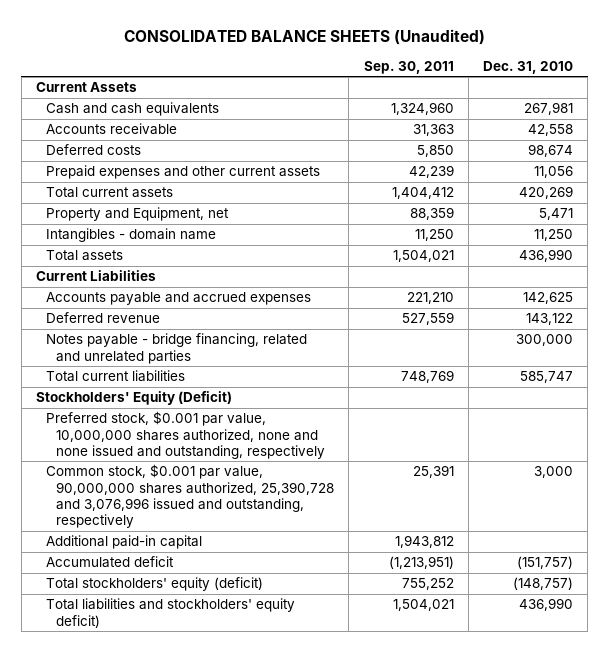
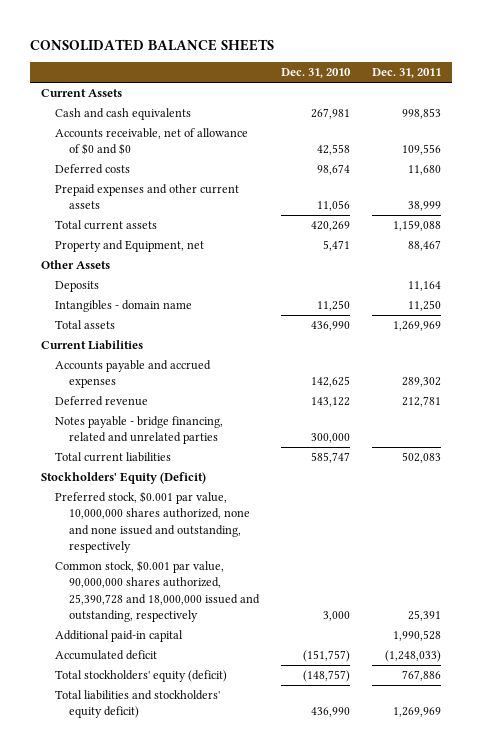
- CONSOLIDATED BALANCE SHEETS (Unaudited)
+ CONSOLIDATED BALANCE SHEETS
- | Sep. 30, 2011 | Dec. 31, 2010
+ | Dec. 31, 2010 | Dec. 31, 2011
- Accounts receivable | 31,363 | 42,558
+ Accounts receivable, net of allowance of $0 and $0 | 42,558 | 109,556
+ Other Assets
+ Deposits | | 11,164
- Common stock, $0.001 par value, 90,000,000 shares authorized, 25,390,728 and 3,076,996 issued and outstanding, respectively | 25,391 | 3,000
+ Common stock, $0.001 par value, 90,000,000 shares authorized, 25,390,728 and 18,000,000 issued and outstanding, respectively | 3,000 | 25,391

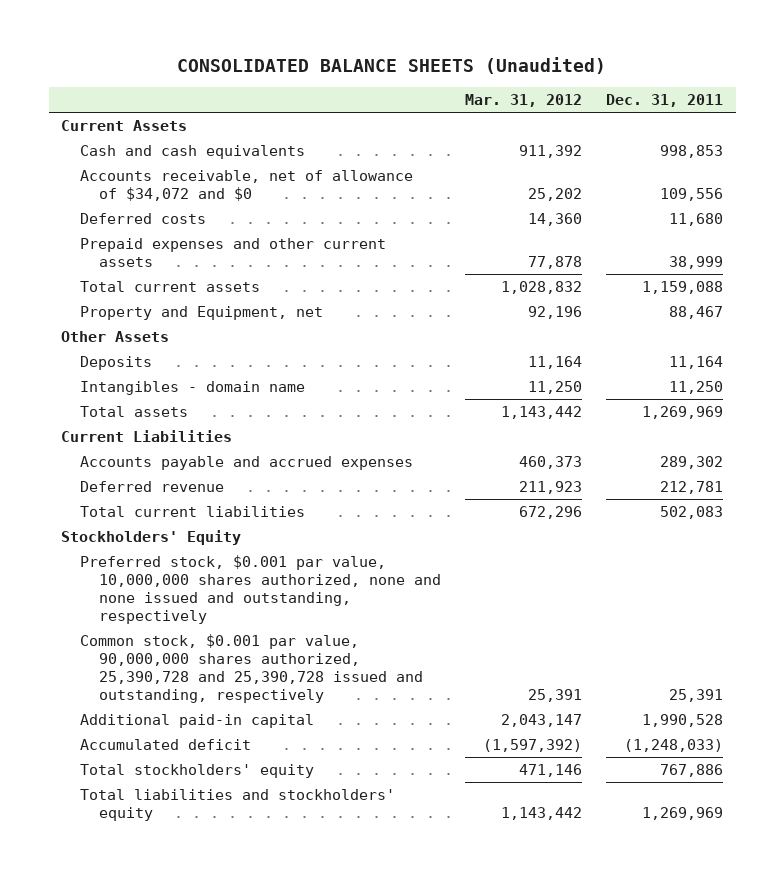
- CONSOLIDATED BALANCE SHEETS
+ CONSOLIDATED BALANCE SHEETS (Unaudited)
- | Dec. 31, 2010 | Dec. 31, 2011
+ | Mar. 31, 2012 | Dec. 31, 2011
- Accounts receivable, net of allowance of $0 and $0 | 42,558 | 109,556
+ Accounts receivable, net of allowance of $34,072 and $0 | 25,202 | 109,556
- Notes payable - bridge financing, related and unrelated parties | 300,000 |
- Stockholders' Equity (Deficit)
+ Stockholders' Equity
- Common stock, $0.001 par value, 90,000,000 shares authorized, 25,390,728 and 18,000,000 issued and outstanding, respectively | 3,000 | 25,391
+ Common stock, $0.001 par value, 90,000,000 shares authorized, 25,390,728 and 25,390,728 issued and outstanding, respectively | 25,391 | 25,391
- Total stockholders' equity (deficit) | (148,757) | 767,886
- Total liabilities and stockholders' equity deficit) | 436,990 | 1,269,969
+ Total stockholders' equity | 471,146 | 767,886
+ Total liabilities and stockholders' equity | 1,143,442 | 1,269,969

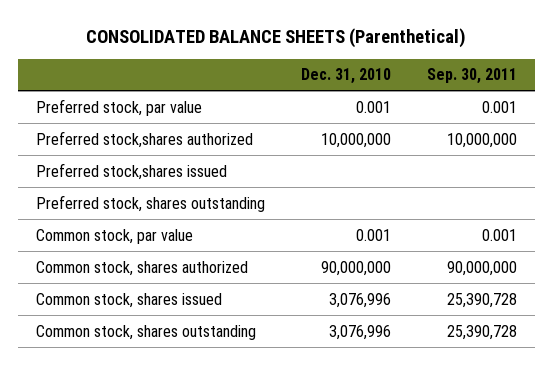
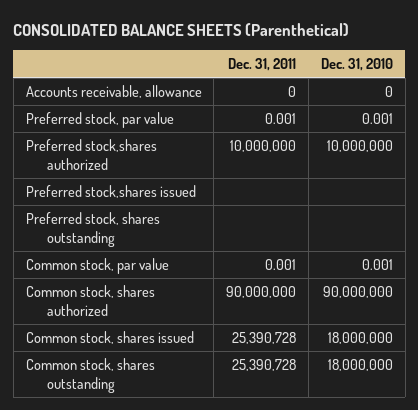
- | Dec. 31, 2010 | Sep. 30, 2011
+ | Dec. 31, 2011 | Dec. 31, 2010
+ Accounts receivable, allowance | 0 | 0
- Common stock, shares issued | 3,076,996 | 25,390,728
- Common stock, shares outstanding | 3,076,996 | 25,390,728
+ Common stock, shares issued | 25,390,728 | 18,000,000
+ Common stock, shares outstanding | 25,390,728 | 18,000,000

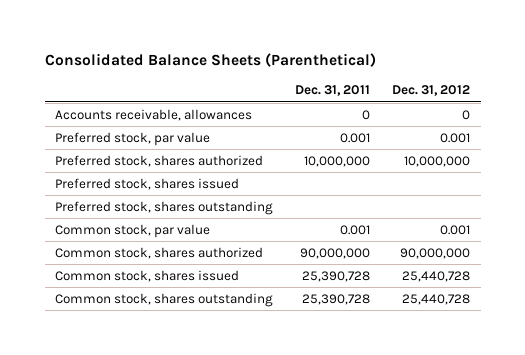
- CONSOLIDATED BALANCE SHEETS (Parenthetical)
+ Consolidated Balance Sheets (Parenthetical)
- | Dec. 31, 2011 | Dec. 31, 2010
+ | Dec. 31, 2011 | Dec. 31, 2012
- Accounts receivable, allowance | 0 | 0
+ Accounts receivable, allowances | 0 | 0
- Preferred stock,shares authorized | 10,000,000 | 10,000,000
- Preferred stock,shares issued
+ Preferred stock, shares authorized | 10,000,000 | 10,000,000
+ Preferred stock, shares issued

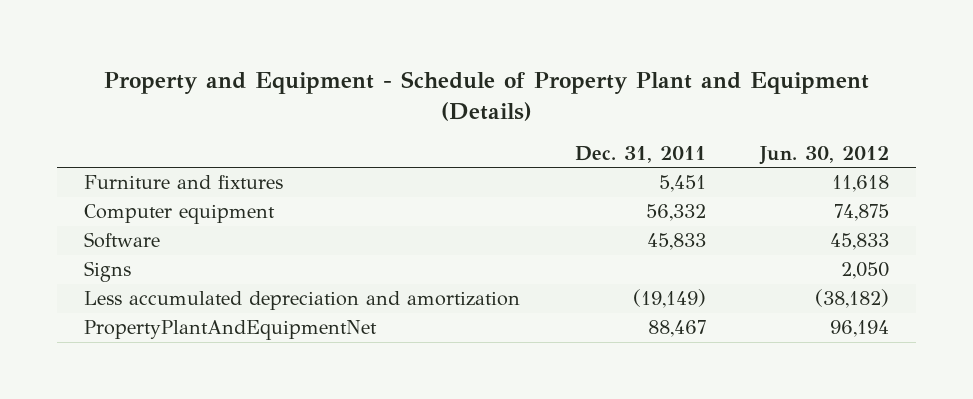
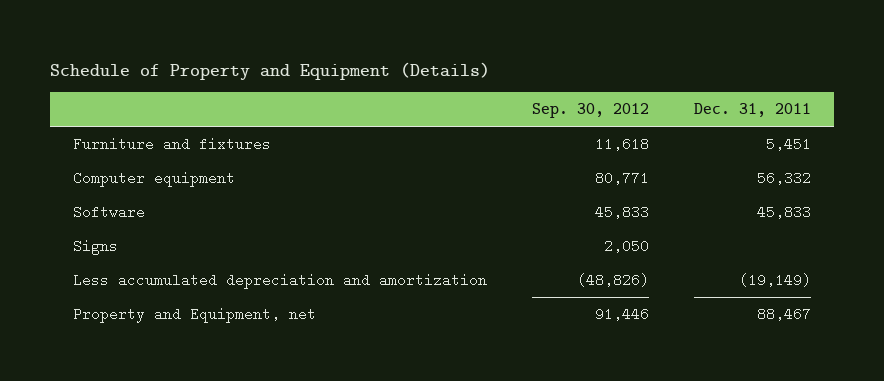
- Property and Equipment - Schedule of Property Plant and Equipment (Details)
+ Schedule of Property and Equipment (Details)
- | Dec. 31, 2011 | Jun. 30, 2012
+ | Sep. 30, 2012 | Dec. 31, 2011
- PropertyPlantAndEquipmentNet | 88,467 | 96,194
+ Property and Equipment, net | 91,446 | 88,467

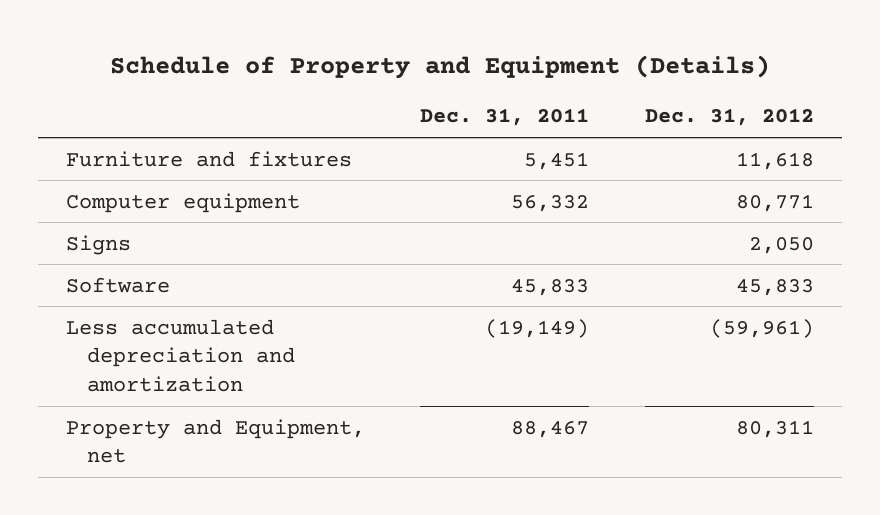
- | Sep. 30, 2012 | Dec. 31, 2011
+ | Dec. 31, 2011 | Dec. 31, 2012
moved down: Software | 45,833 | 45,833

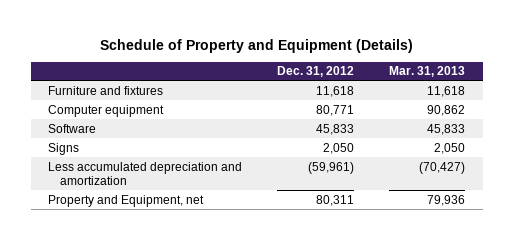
- | Dec. 31, 2011 | Dec. 31, 2012
+ | Dec. 31, 2012 | Mar. 31, 2013
moved down: Signs | 2,050 | 2,050

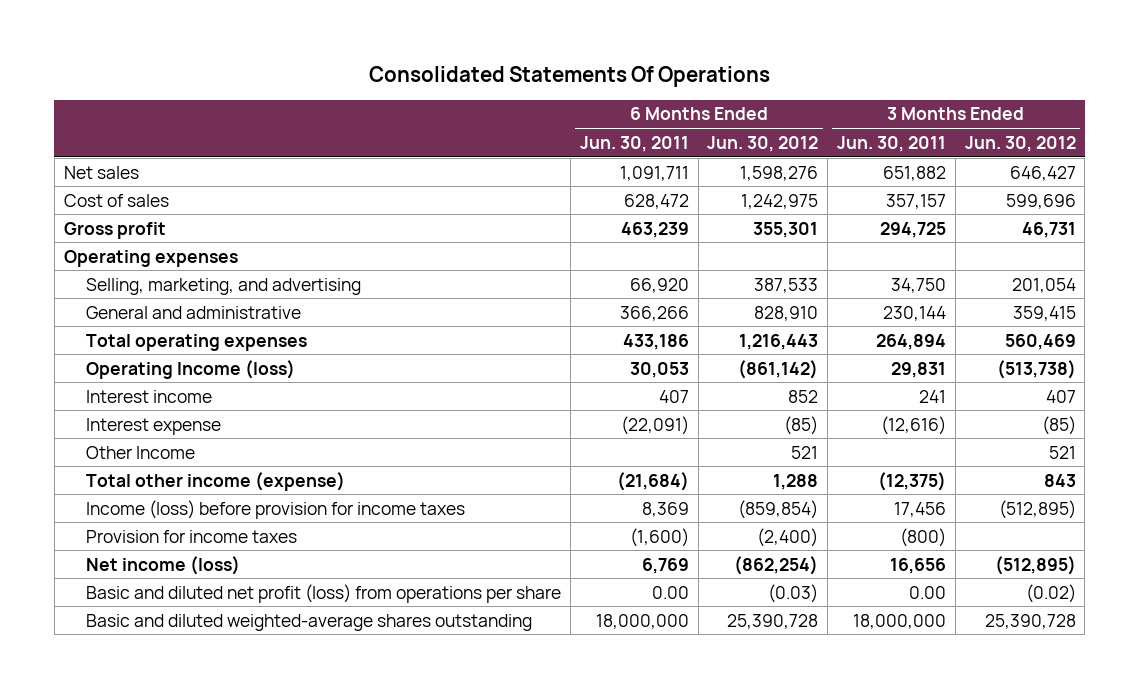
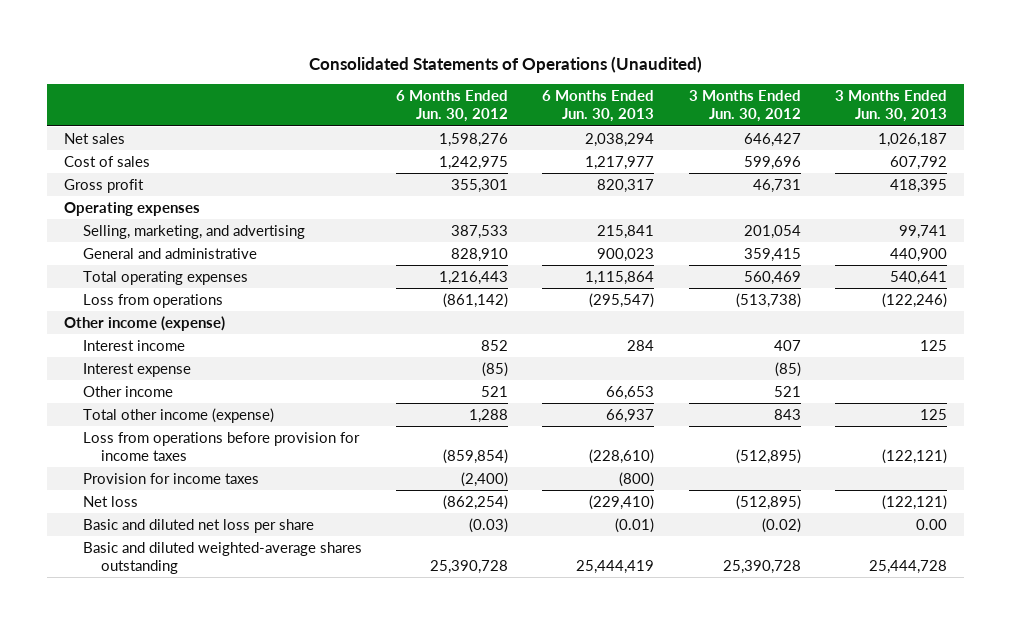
- Consolidated Statements Of Operations
+ Consolidated Statements of Operations (Unaudited)
- | 6 Months Ended Jun. 30, 2011 | 6 Months Ended Jun. 30, 2012 | 3 Months Ended Jun. 30, 2011 | 3 Months Ended Jun. 30, 2012
+ | 6 Months Ended Jun. 30, 2012 | 6 Months Ended Jun. 30, 2013 | 3 Months Ended Jun. 30, 2012 | 3 Months Ended Jun. 30, 2013
- Operating Income (loss) | 30,053 | (861,142) | 29,831 | (513,738)
+ Loss from operations | (861,142) | (295,547) | (513,738) | (122,246)
+ Other income (expense)
- Other Income | | 521 | | 521
+ Other income | 521 | 66,653 | 521 |
- Income (loss) before provision for income taxes | 8,369 | (859,854) | 17,456 | (512,895)
+ Loss from operations before provision for income taxes | (859,854) | (228,610) | (512,895) | (122,121)
- Net income (loss) | 6,769 | (862,254) | 16,656 | (512,895)
- Basic and diluted net profit (loss) from operations per share | 0.00 | (0.03) | 0.00 | (0.02)
+ Net loss | (862,254) | (229,410) | (512,895) | (122,121)
+ Basic and diluted net loss per share | (0.03) | (0.01) | (0.02) | 0.00

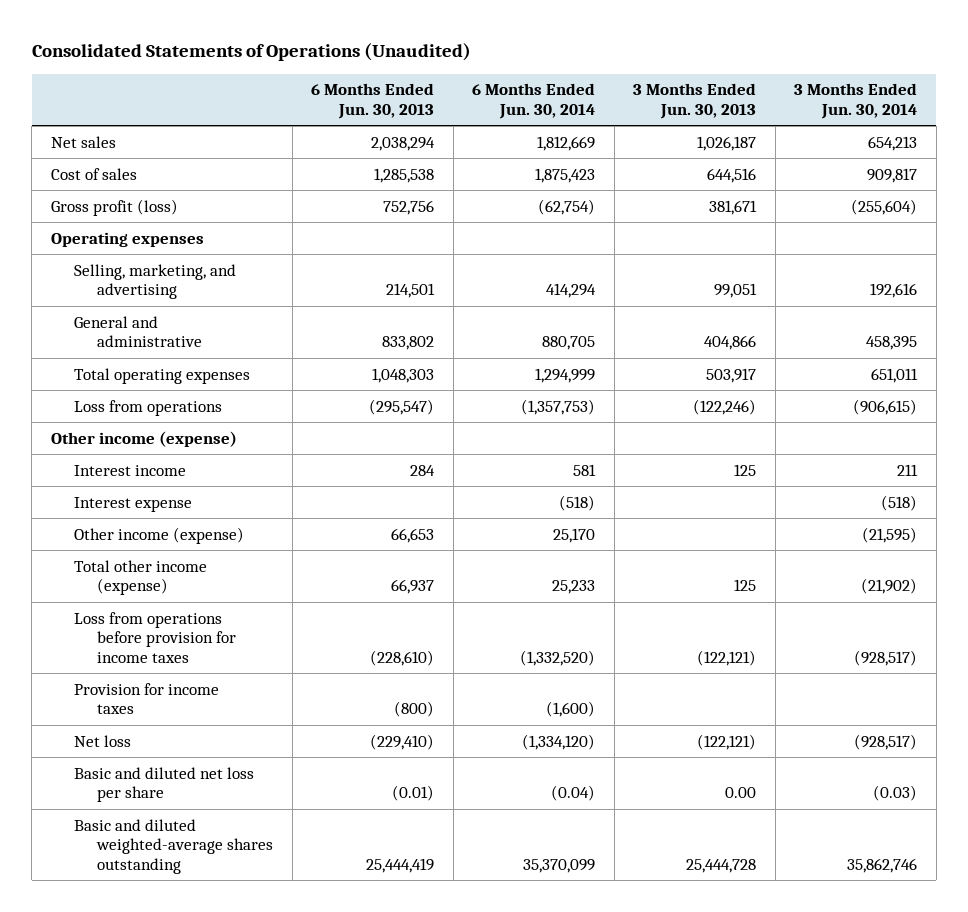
- | 6 Months Ended Jun. 30, 2012 | 6 Months Ended Jun. 30, 2013 | 3 Months Ended Jun. 30, 2012 | 3 Months Ended Jun. 30, 2013
+ | 6 Months Ended Jun. 30, 2013 | 6 Months Ended Jun. 30, 2014 | 3 Months Ended Jun. 30, 2013 | 3 Months Ended Jun. 30, 2014
- Cost of sales | 1,242,975 | 1,217,977 | 599,696 | 607,792
- Gross profit | 355,301 | 820,317 | 46,731 | 418,395
+ Cost of sales | 1,285,538 | 1,875,423 | 644,516 | 909,817
+ Gross profit (loss) | 752,756 | (62,754) | 381,671 | (255,604)
- Selling, marketing, and advertising | 387,533 | 215,841 | 201,054 | 99,741
- General and administrative | 828,910 | 900,023 | 359,415 | 440,900
- Total operating expenses | 1,216,443 | 1,115,864 | 560,469 | 540,641
+ Selling, marketing, and advertising | 214,501 | 414,294 | 99,051 | 192,616
+ General and administrative | 833,802 | 880,705 | 404,866 | 458,395
+ Total operating expenses | 1,048,303 | 1,294,999 | 503,917 | 651,011
- Other income | 521 | 66,653 | 521 |
+ Other income (expense) | 66,653 | 25,170 | | (21,595)

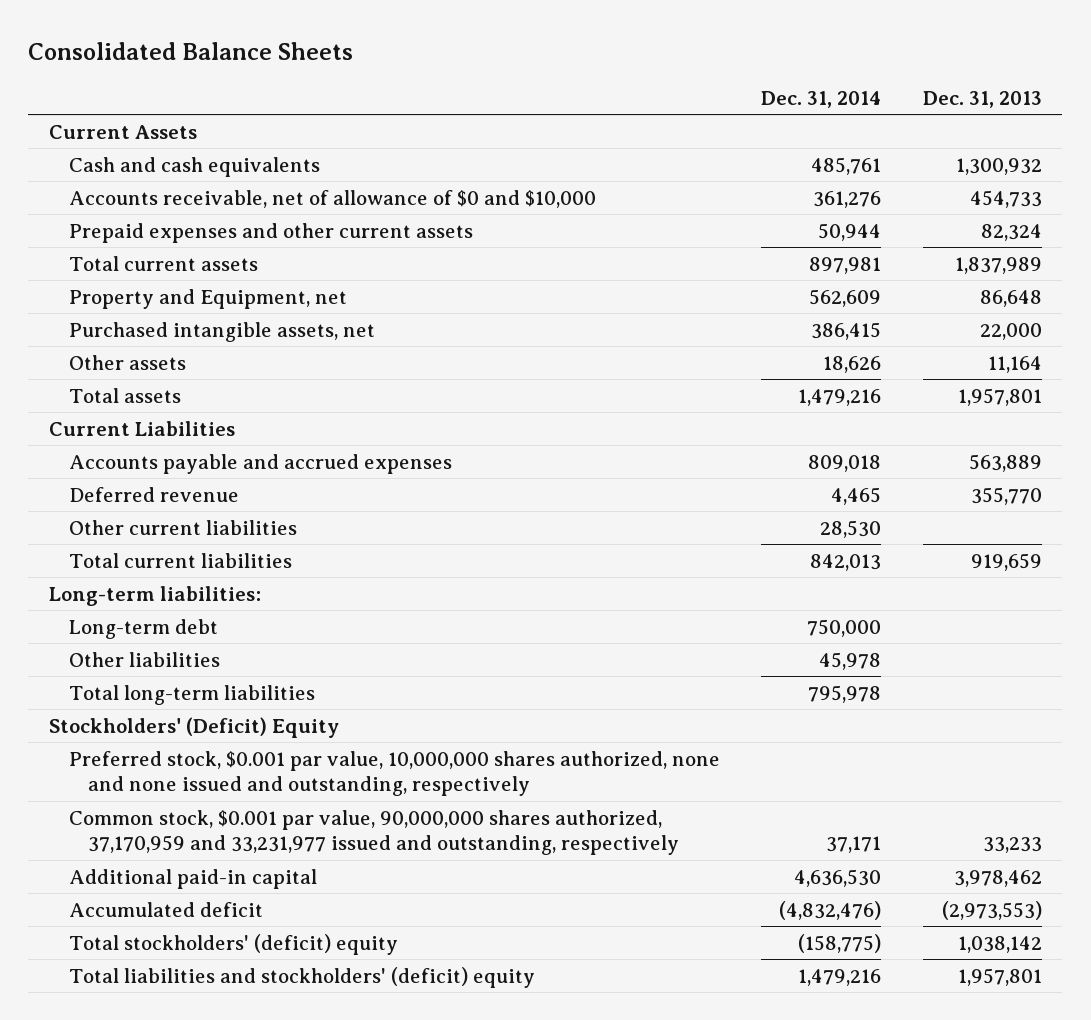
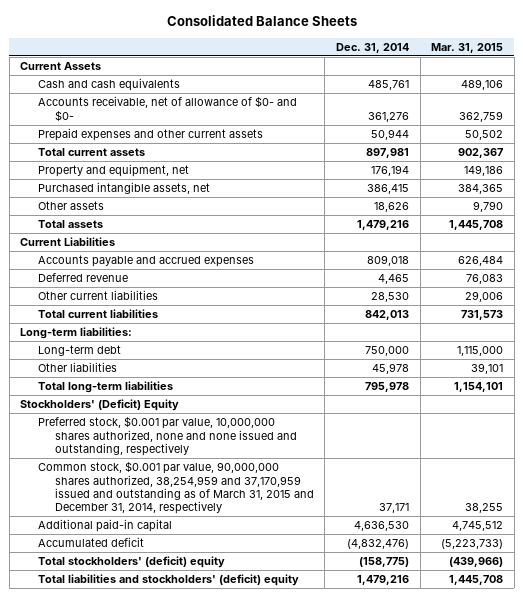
- | Dec. 31, 2014 | Dec. 31, 2013
+ | Dec. 31, 2014 | Mar. 31, 2015
- Accounts receivable, net of allowance of $0 and $10,000 | 361,276 | 454,733
+ Accounts receivable, net of allowance of $0- and $0- | 361,276 | 362,759
- Property and Equipment, net | 562,609 | 86,648
+ Property and equipment, net | 176,194 | 149,186
- Common stock, $0.001 par value, 90,000,000 shares authorized, 37,170,959 and 33,231,977 issued and outstanding, respectively | 37,171 | 33,233
+ Common stock, $0.001 par value, 90,000,000 shares authorized, 38,254,959 and 37,170,959 issued and outstanding as of March 31, 2015 and December 31, 2014, respectively | 37,171 | 38,255

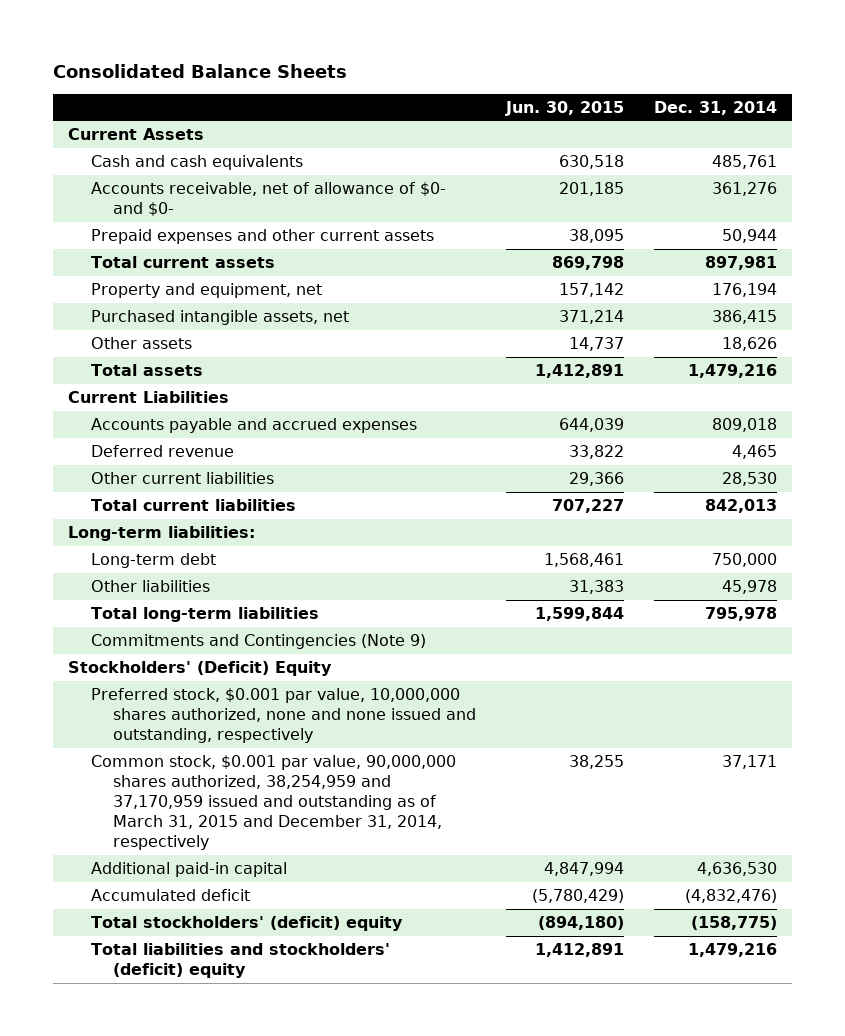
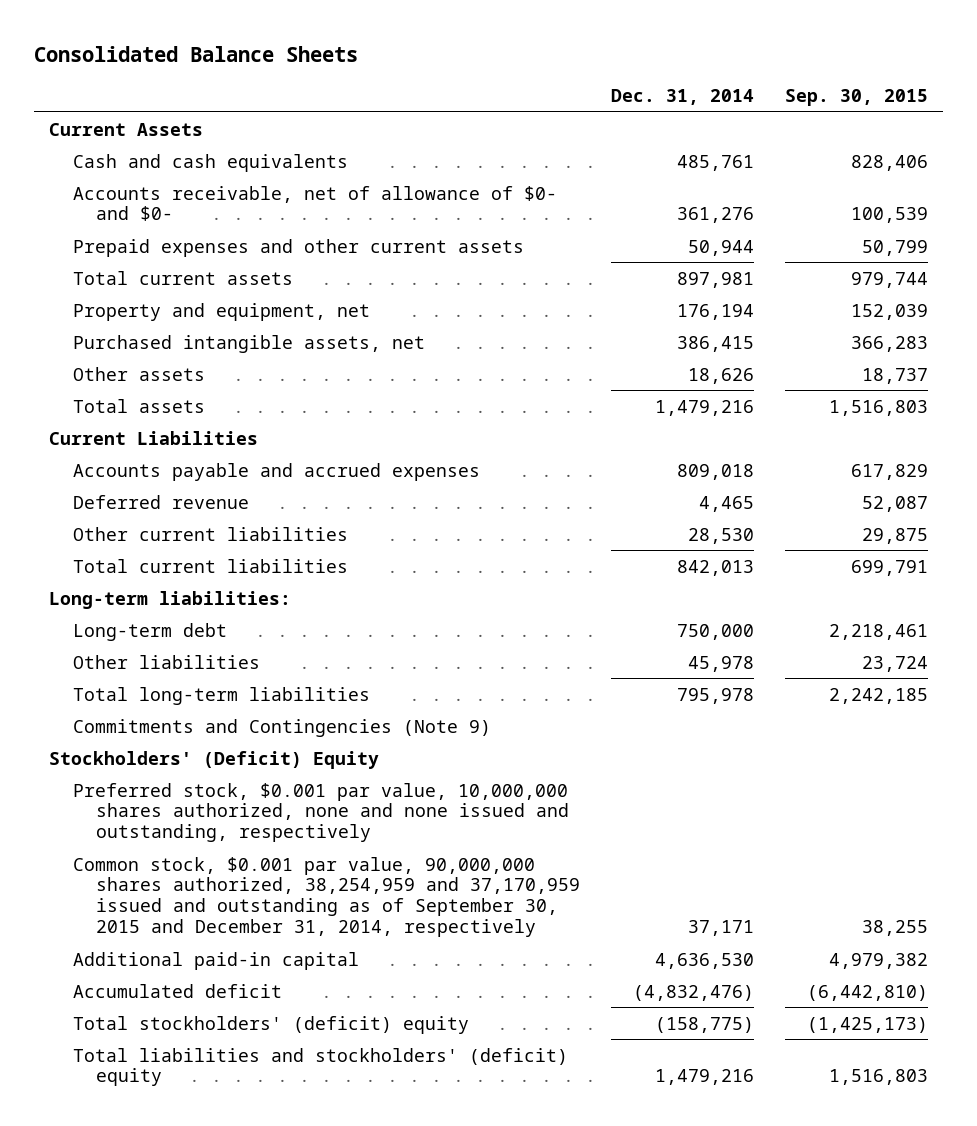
- | Jun. 30, 2015 | Dec. 31, 2014
+ | Dec. 31, 2014 | Sep. 30, 2015
- Common stock, $0.001 par value, 90,000,000 shares authorized, 38,254,959 and 37,170,959 issued and outstanding as of March 31, 2015 and December 31, 2014, respectively | 38,255 | 37,171
+ Common stock, $0.001 par value, 90,000,000 shares authorized, 38,254,959 and 37,170,959 issued and outstanding as of September 30, 2015 and December 31, 2014, respectively | 37,171 | 38,255

